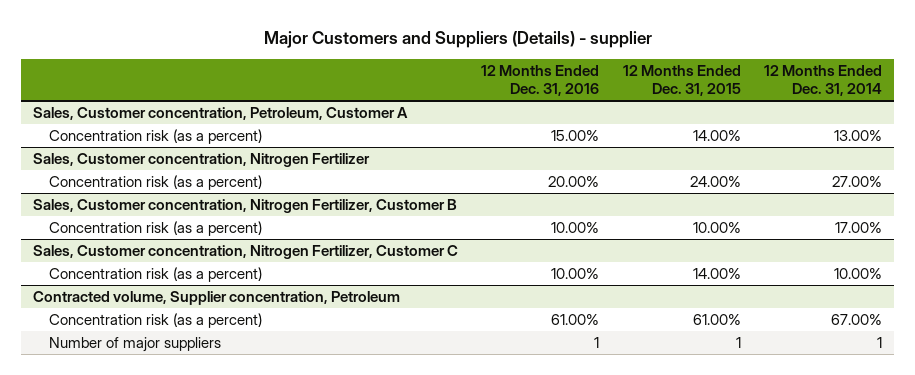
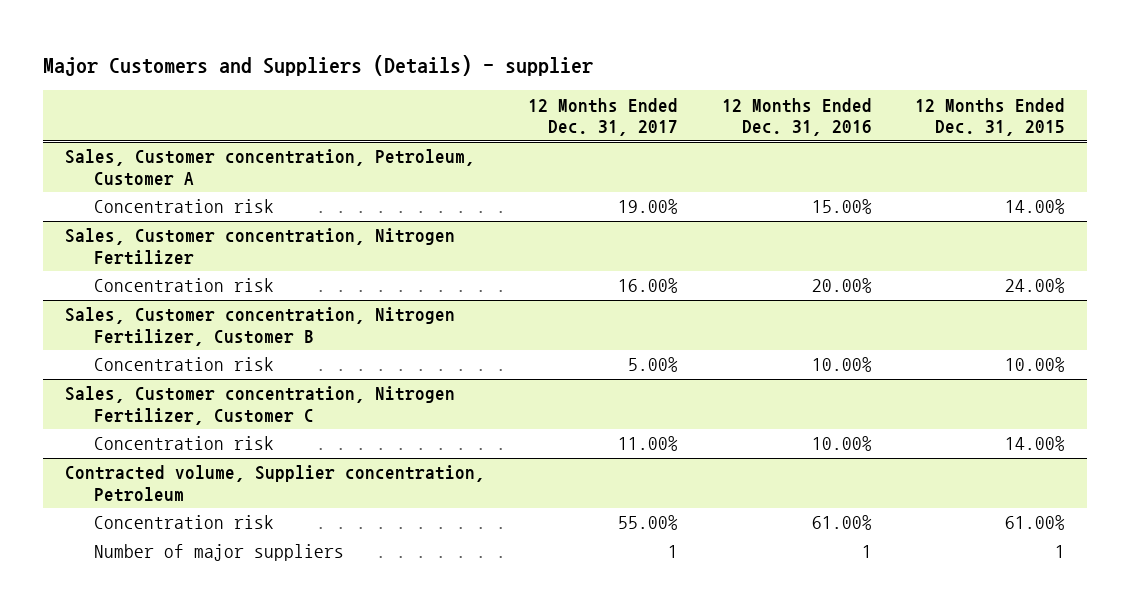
- | 12 Months Ended Dec. 31, 2016 | 12 Months Ended Dec. 31, 2015 | 12 Months Ended Dec. 31, 2014
+ | 12 Months Ended Dec. 31, 2017 | 12 Months Ended Dec. 31, 2016 | 12 Months Ended Dec. 31, 2015
@ Sales, Customer concentration, Petroleum, Customer A
- Concentration risk (as a percent) | 15.00% | 14.00% | 13.00%
+ Concentration risk | 19.00% | 15.00% | 14.00%
@ Sales, Customer concentration, Nitrogen Fertilizer
- Concentration risk (as a percent) | 20.00% | 24.00% | 27.00%
+ Concentration risk | 16.00% | 20.00% | 24.00%
@ Sales, Customer concentration, Nitrogen Fertilizer, Customer B
- Concentration risk (as a percent) | 10.00% | 10.00% | 17.00%
+ Concentration risk | 5.00% | 10.00% | 10.00%
@ Sales, Customer concentration, Nitrogen Fertilizer, Customer C
- Concentration risk (as a percent) | 10.00% | 14.00% | 10.00%
+ Concentration risk | 11.00% | 10.00% | 14.00%
@ Contracted volume, Supplier concentration, Petroleum
- Concentration risk (as a percent) | 61.00% | 61.00% | 67.00%
+ Concentration risk | 55.00% | 61.00% | 61.00%

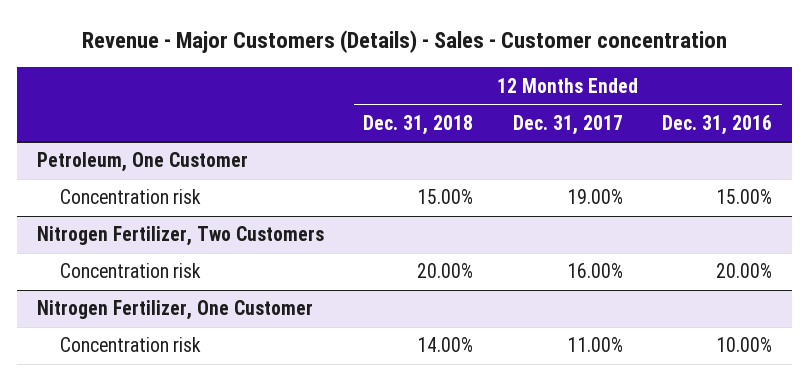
- Major Customers and Suppliers (Details) - supplier
+ Revenue - Major Customers (Details) - Sales - Customer concentration
- | 12 Months Ended Dec. 31, 2017 | 12 Months Ended Dec. 31, 2016 | 12 Months Ended Dec. 31, 2015
+ | 12 Months Ended Dec. 31, 2018 | 12 Months Ended Dec. 31, 2017 | 12 Months Ended Dec. 31, 2016
- Sales, Customer concentration, Petroleum, Customer A
+ Petroleum, One Customer
- Sales, Customer concentration, Nitrogen Fertilizer
+ Nitrogen Fertilizer, Two Customers
- Sales, Customer concentration, Nitrogen Fertilizer, Customer B
- Concentration risk | 5.00% | 10.00% | 10.00%
- Sales, Customer concentration, Nitrogen Fertilizer, Customer C
+ Nitrogen Fertilizer, One Customer
- Contracted volume, Supplier concentration, Petroleum
- Concentration risk | 55.00% | 61.00% | 61.00%
- Number of major suppliers | 1 | 1 | 1

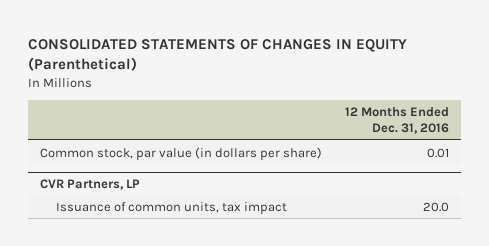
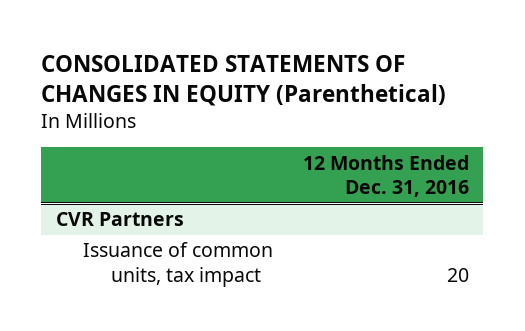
- Common stock, par value (in dollars per share) | 0.01
- CVR Partners, LP
- Issuance of common units, tax impact | 20.0
+ CVR Partners
+ Issuance of common units, tax impact | 20

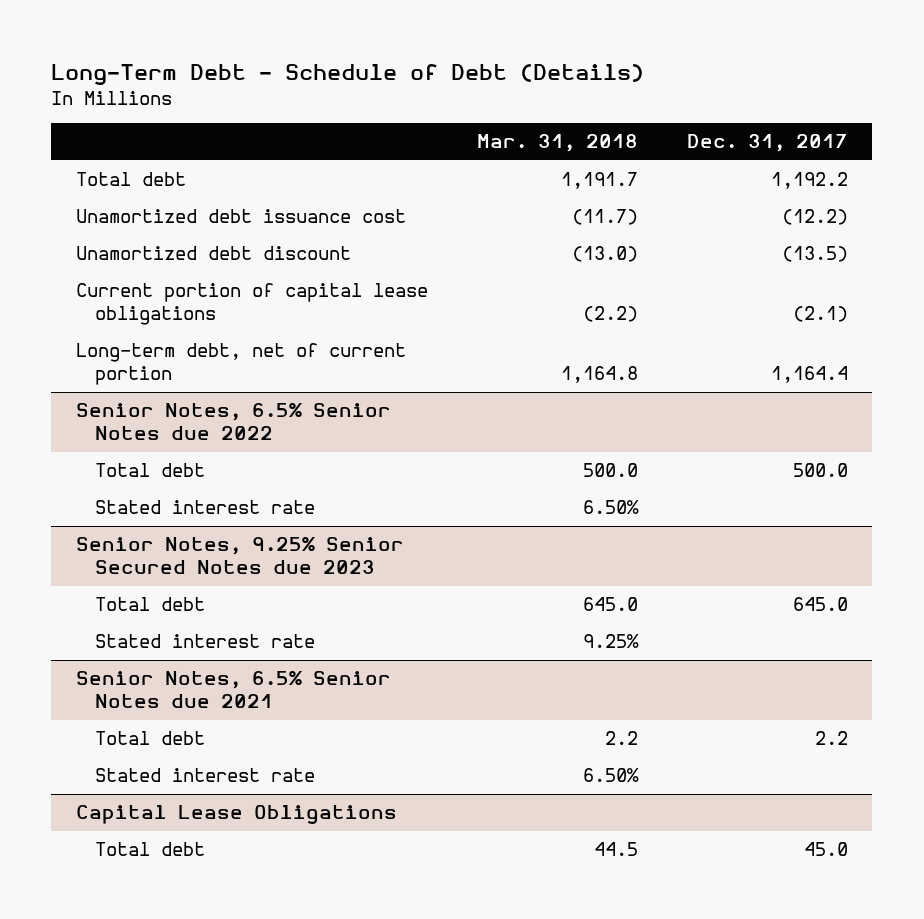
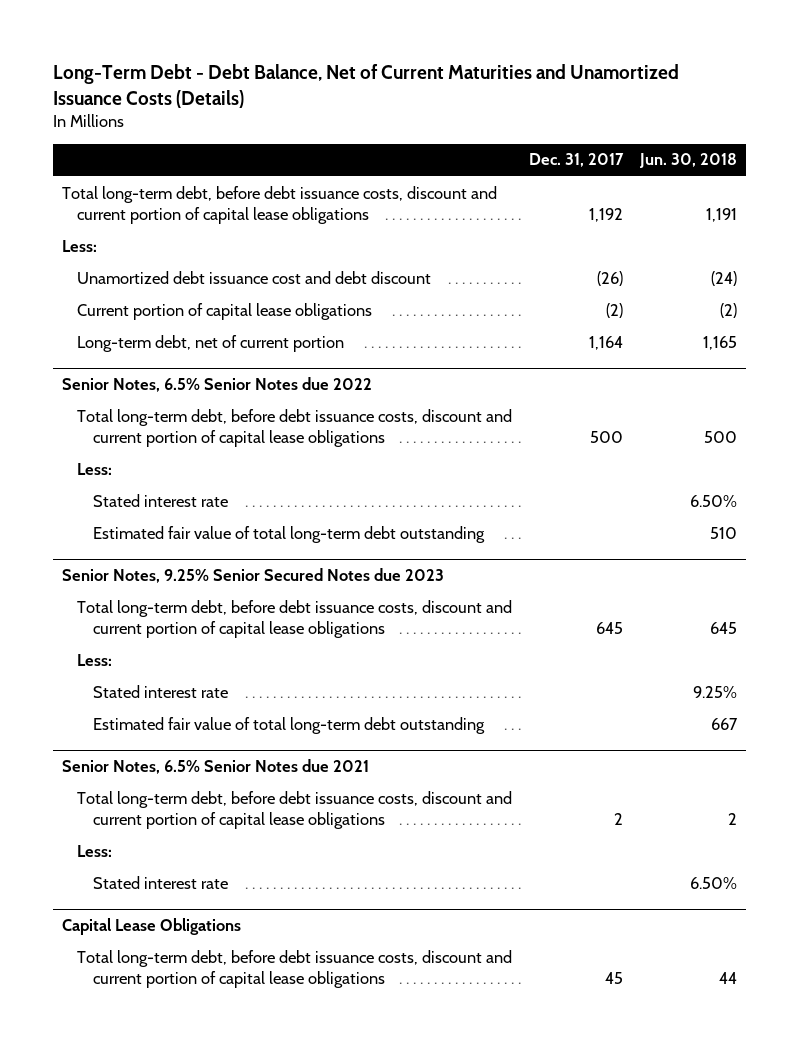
- Long-Term Debt - Schedule of Debt (Details)
+ Long-Term Debt - Debt Balance, Net of Current Maturities and Unamortized Issuance Costs (Details)
- | Mar. 31, 2018 | Dec. 31, 2017
+ | Dec. 31, 2017 | Jun. 30, 2018
- Total debt | 1,191.7 | 1,192.2
- Unamortized debt issuance cost | (11.7) | (12.2)
- Unamortized debt discount | (13.0) | (13.5)
- Current portion of capital lease obligations | (2.2) | (2.1)
- Long-term debt, net of current portion | 1,164.8 | 1,164.4
+ Total long-term debt, before debt issuance costs, discount and current portion of capital lease obligations | 1,192 | 1,191
+ Less:
+ Unamortized debt issuance cost and debt discount | (26) | (24)
+ Current portion of capital lease obligations | (2) | (2)
+ Long-term debt, net of current portion | 1,164 | 1,165
@ Senior Notes, 6.5% Senior Notes due 2022
- Total debt | 500.0 | 500.0
+ Total long-term debt, before debt issuance costs, discount and current portion of capital lease obligations | 500 | 500
+ Less:
+ Estimated fair value of total long-term debt outstanding | | 510
@ Senior Notes, 9.25% Senior Secured Notes due 2023
- Total debt | 645.0 | 645.0
+ Total long-term debt, before debt issuance costs, discount and current portion of capital lease obligations | 645 | 645
+ Less:
+ Estimated fair value of total long-term debt outstanding | | 667
@ Senior Notes, 6.5% Senior Notes due 2021
- Total debt | 2.2 | 2.2
+ Total long-term debt, before debt issuance costs, discount and current portion of capital lease obligations | 2 | 2
+ Less:
@ Capital Lease Obligations
- Total debt | 44.5 | 45.0
+ Total long-term debt, before debt issuance costs, discount and current portion of capital lease obligations | 45 | 44

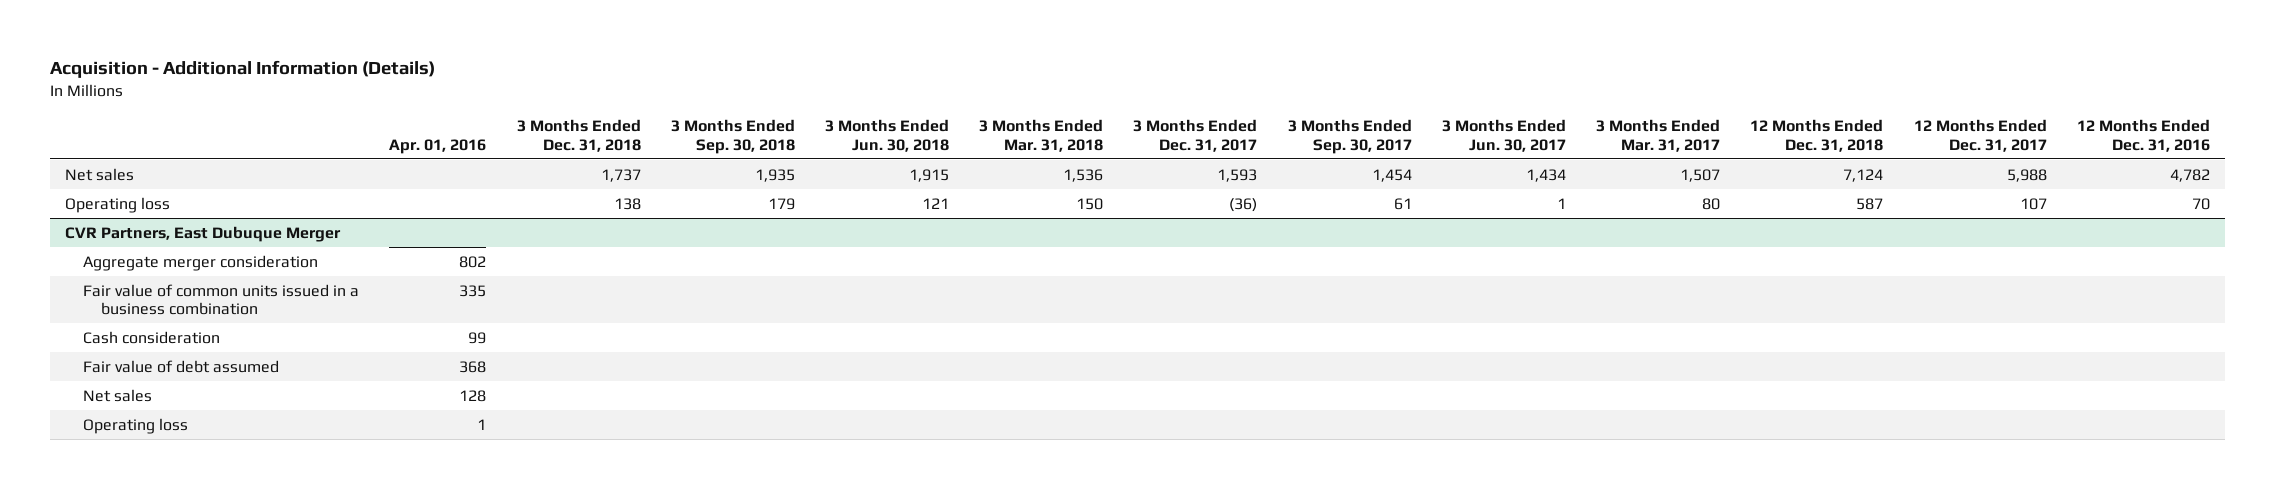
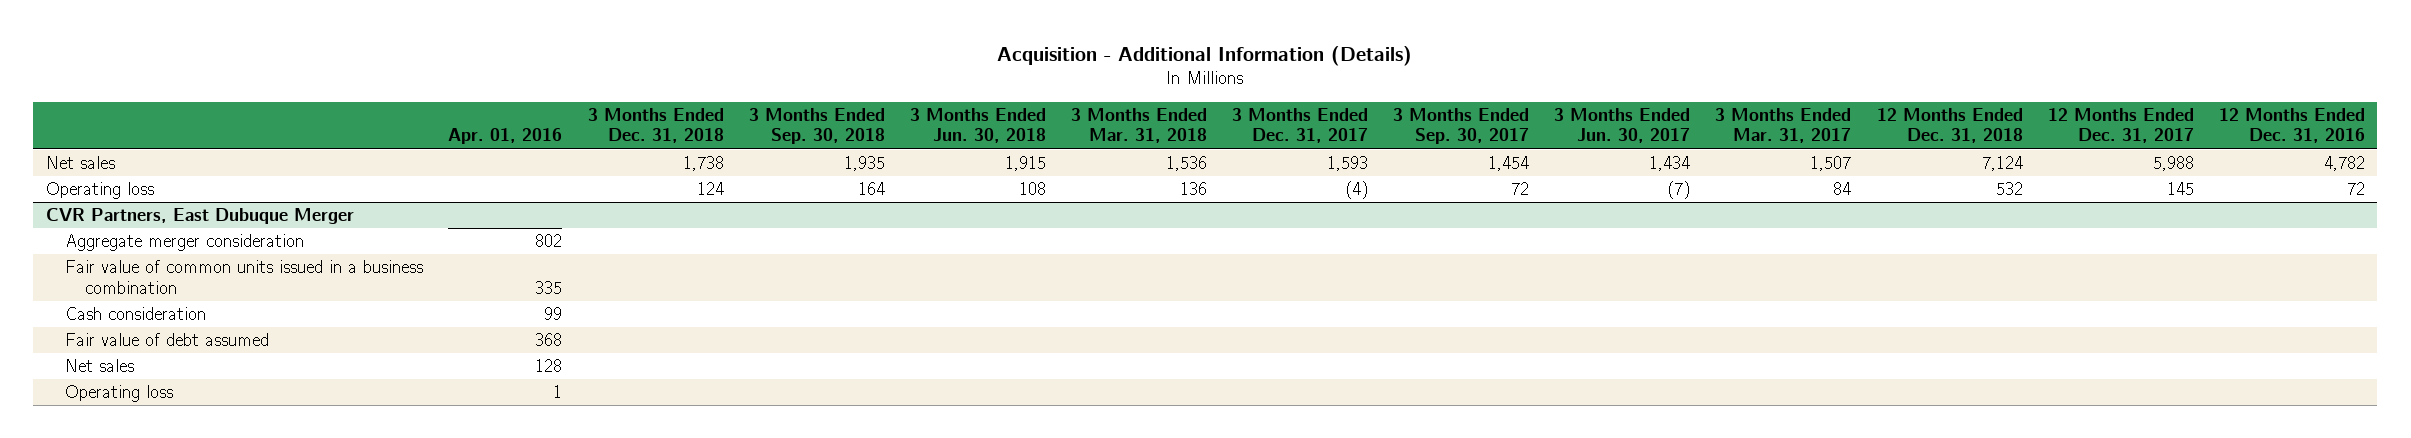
- Net sales | | 1,737 | 1,935 | 1,915 | 1,536 | 1,593 | 1,454 | 1,434 | 1,507 | 7,124 | 5,988 | 4,782
- Operating loss | | 138 | 179 | 121 | 150 | (36) | 61 | 1 | 80 | 587 | 107 | 70
+ Net sales | | 1,738 | 1,935 | 1,915 | 1,536 | 1,593 | 1,454 | 1,434 | 1,507 | 7,124 | 5,988 | 4,782
+ Operating loss | | 124 | 164 | 108 | 136 | (4) | 72 | (7) | 84 | 532 | 145 | 72

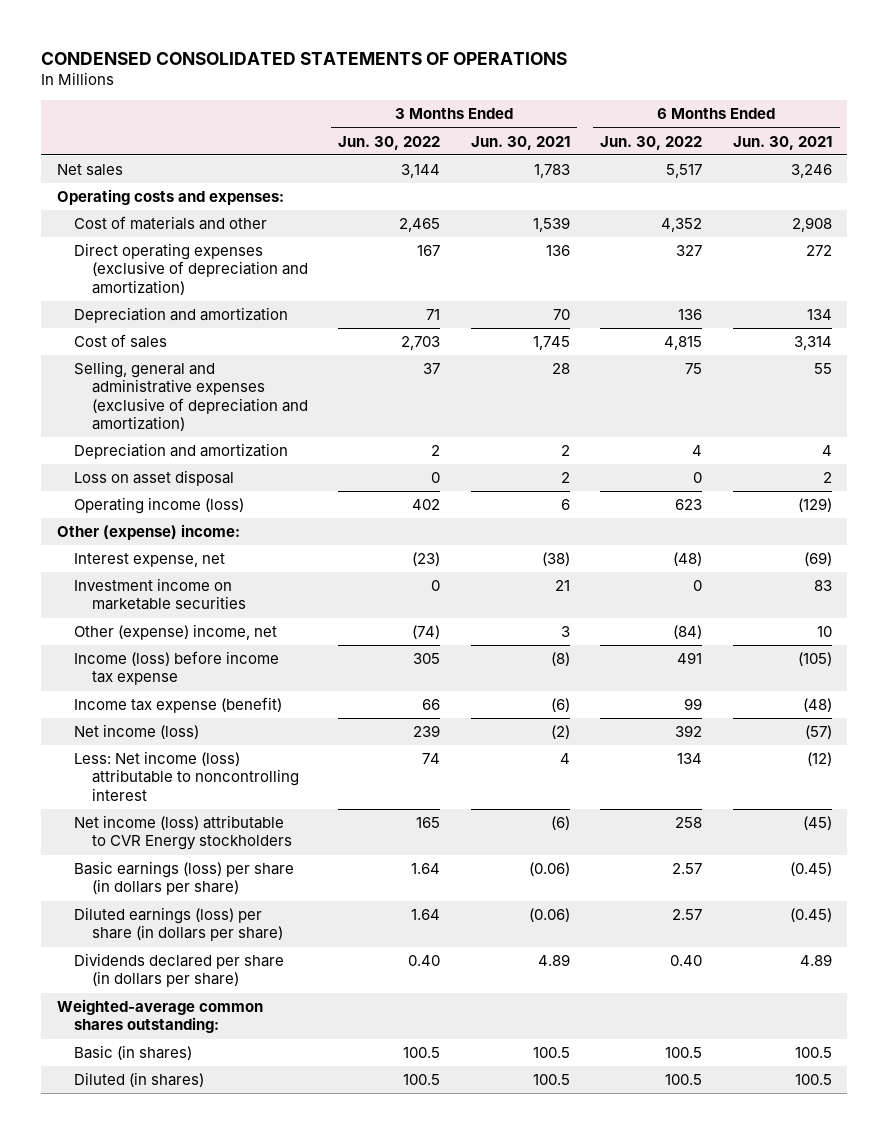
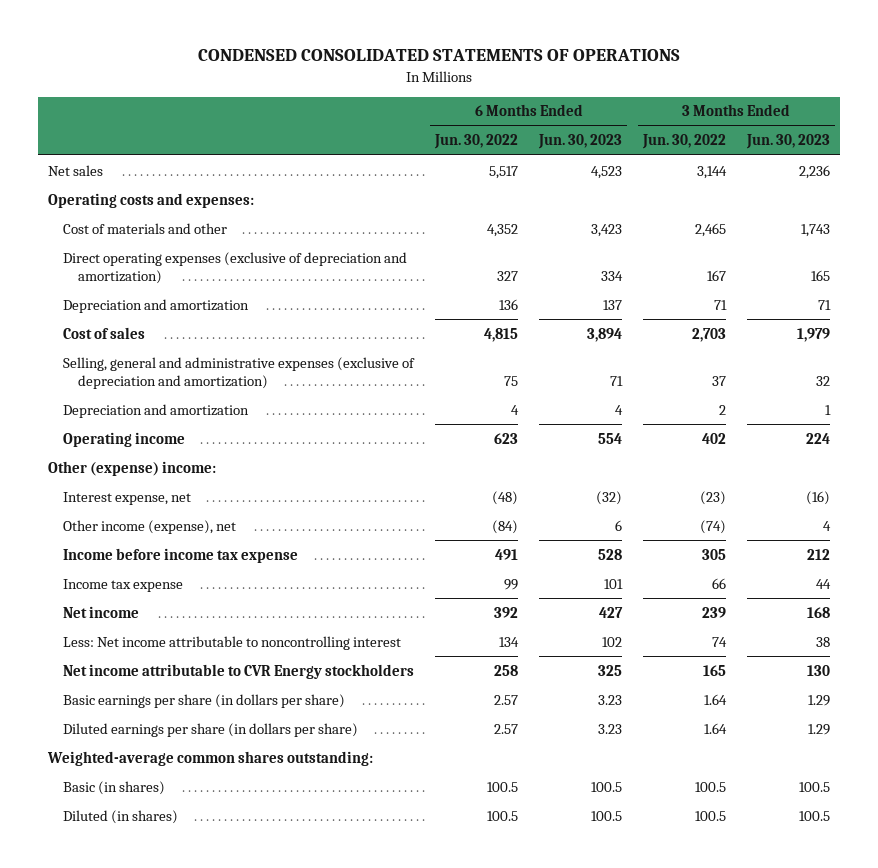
- | 3 Months Ended Jun. 30, 2022 | 3 Months Ended Jun. 30, 2021 | 6 Months Ended Jun. 30, 2022 | 6 Months Ended Jun. 30, 2021
+ | 6 Months Ended Jun. 30, 2022 | 6 Months Ended Jun. 30, 2023 | 3 Months Ended Jun. 30, 2022 | 3 Months Ended Jun. 30, 2023
- Loss on asset disposal | 0 | 2 | 0 | 2
- Operating income (loss) | 402 | 6 | 623 | (129)
+ Operating income | 623 | 554 | 402 | 224
- Investment income on marketable securities | 0 | 21 | 0 | 83
- Other (expense) income, net | (74) | 3 | (84) | 10
- Income (loss) before income tax expense | 305 | (8) | 491 | (105)
- Income tax expense (benefit) | 66 | (6) | 99 | (48)
- Net income (loss) | 239 | (2) | 392 | (57)
- Less: Net income (loss) attributable to noncontrolling interest | 74 | 4 | 134 | (12)
- Net income (loss) attributable to CVR Energy stockholders | 165 | (6) | 258 | (45)
- Basic earnings (loss) per share (in dollars per share) | 1.64 | (0.06) | 2.57 | (0.45)
- Diluted earnings (loss) per share (in dollars per share) | 1.64 | (0.06) | 2.57 | (0.45)
- Dividends declared per share (in dollars per share) | 0.40 | 4.89 | 0.40 | 4.89
+ Other income (expense), net | (84) | 6 | (74) | 4
+ Income before income tax expense | 491 | 528 | 305 | 212
+ Income tax expense | 99 | 101 | 66 | 44
+ Net income | 392 | 427 | 239 | 168
+ Less: Net income attributable to noncontrolling interest | 134 | 102 | 74 | 38
+ Net income attributable to CVR Energy stockholders | 258 | 325 | 165 | 130
+ Basic earnings per share (in dollars per share) | 2.57 | 3.23 | 1.64 | 1.29
+ Diluted earnings per share (in dollars per share) | 2.57 | 3.23 | 1.64 | 1.29

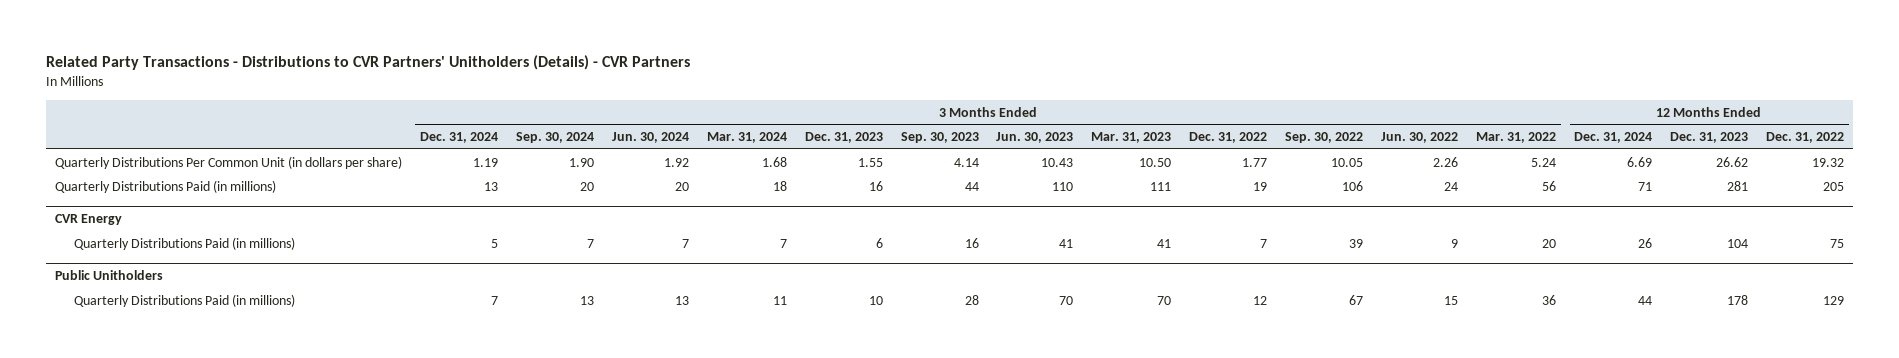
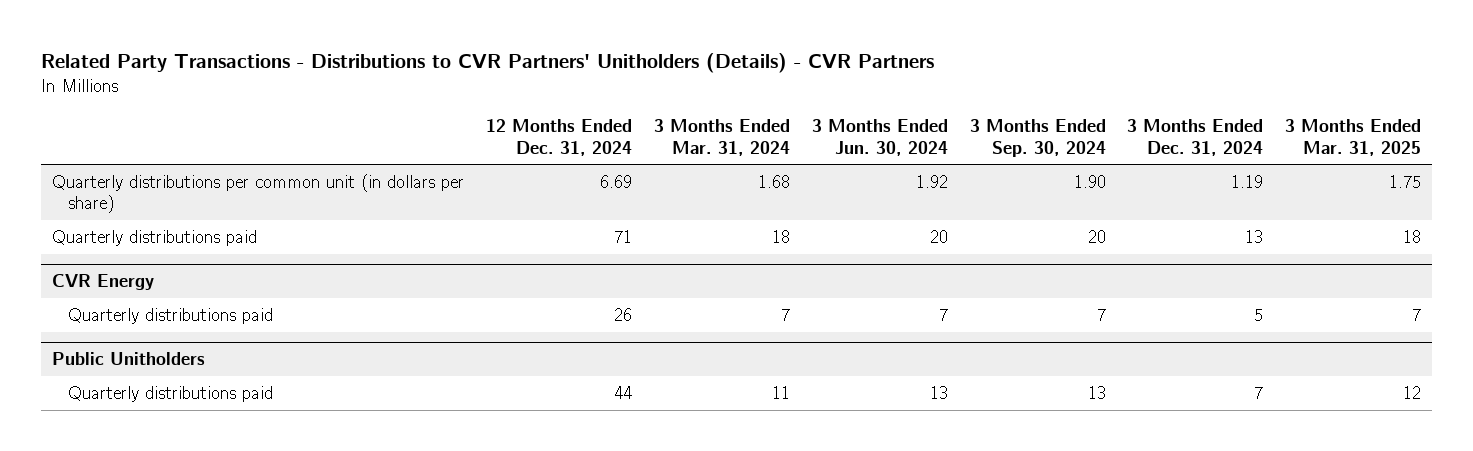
- | 3 Months Ended Dec. 31, 2024 | 3 Months Ended Sep. 30, 2024 | 3 Months Ended Jun. 30, 2024 | 3 Months Ended Mar. 31, 2024 | 3 Months Ended Dec. 31, 2023 | 3 Months Ended Sep. 30, 2023 | 3 Months Ended Jun. 30, 2023 | 3 Months Ended Mar. 31, 2023 | 3 Months Ended Dec. 31, 2022 | 3 Months Ended Sep. 30, 2022 | 3 Months Ended Jun. 30, 2022 | 3 Months Ended Mar. 31, 2022 | 12 Months Ended Dec. 31, 2024 | 12 Months Ended Dec. 31, 2023 | 12 Months Ended Dec. 31, 2022
+ | 12 Months Ended Dec. 31, 2024 | 3 Months Ended Mar. 31, 2024 | 3 Months Ended Jun. 30, 2024 | 3 Months Ended Sep. 30, 2024 | 3 Months Ended Dec. 31, 2024 | 3 Months Ended Mar. 31, 2025
- Quarterly Distributions Per Common Unit (in dollars per share) | 1.19 | 1.90 | 1.92 | 1.68 | 1.55 | 4.14 | 10.43 | 10.50 | 1.77 | 10.05 | 2.26 | 5.24 | 6.69 | 26.62 | 19.32
- Quarterly Distributions Paid (in millions) | 13 | 20 | 20 | 18 | 16 | 44 | 110 | 111 | 19 | 106 | 24 | 56 | 71 | 281 | 205
+ Quarterly distributions per common unit (in dollars per share) | 6.69 | 1.68 | 1.92 | 1.90 | 1.19 | 1.75
+ Quarterly distributions paid | 71 | 18 | 20 | 20 | 13 | 18
@ CVR Energy
- Quarterly Distributions Paid (in millions) | 5 | 7 | 7 | 7 | 6 | 16 | 41 | 41 | 7 | 39 | 9 | 20 | 26 | 104 | 75
+ Quarterly distributions paid | 26 | 7 | 7 | 7 | 5 | 7
@ Public Unitholders
- Quarterly Distributions Paid (in millions) | 7 | 13 | 13 | 11 | 10 | 28 | 70 | 70 | 12 | 67 | 15 | 36 | 44 | 178 | 129
+ Quarterly distributions paid | 44 | 11 | 13 | 13 | 7 | 12

